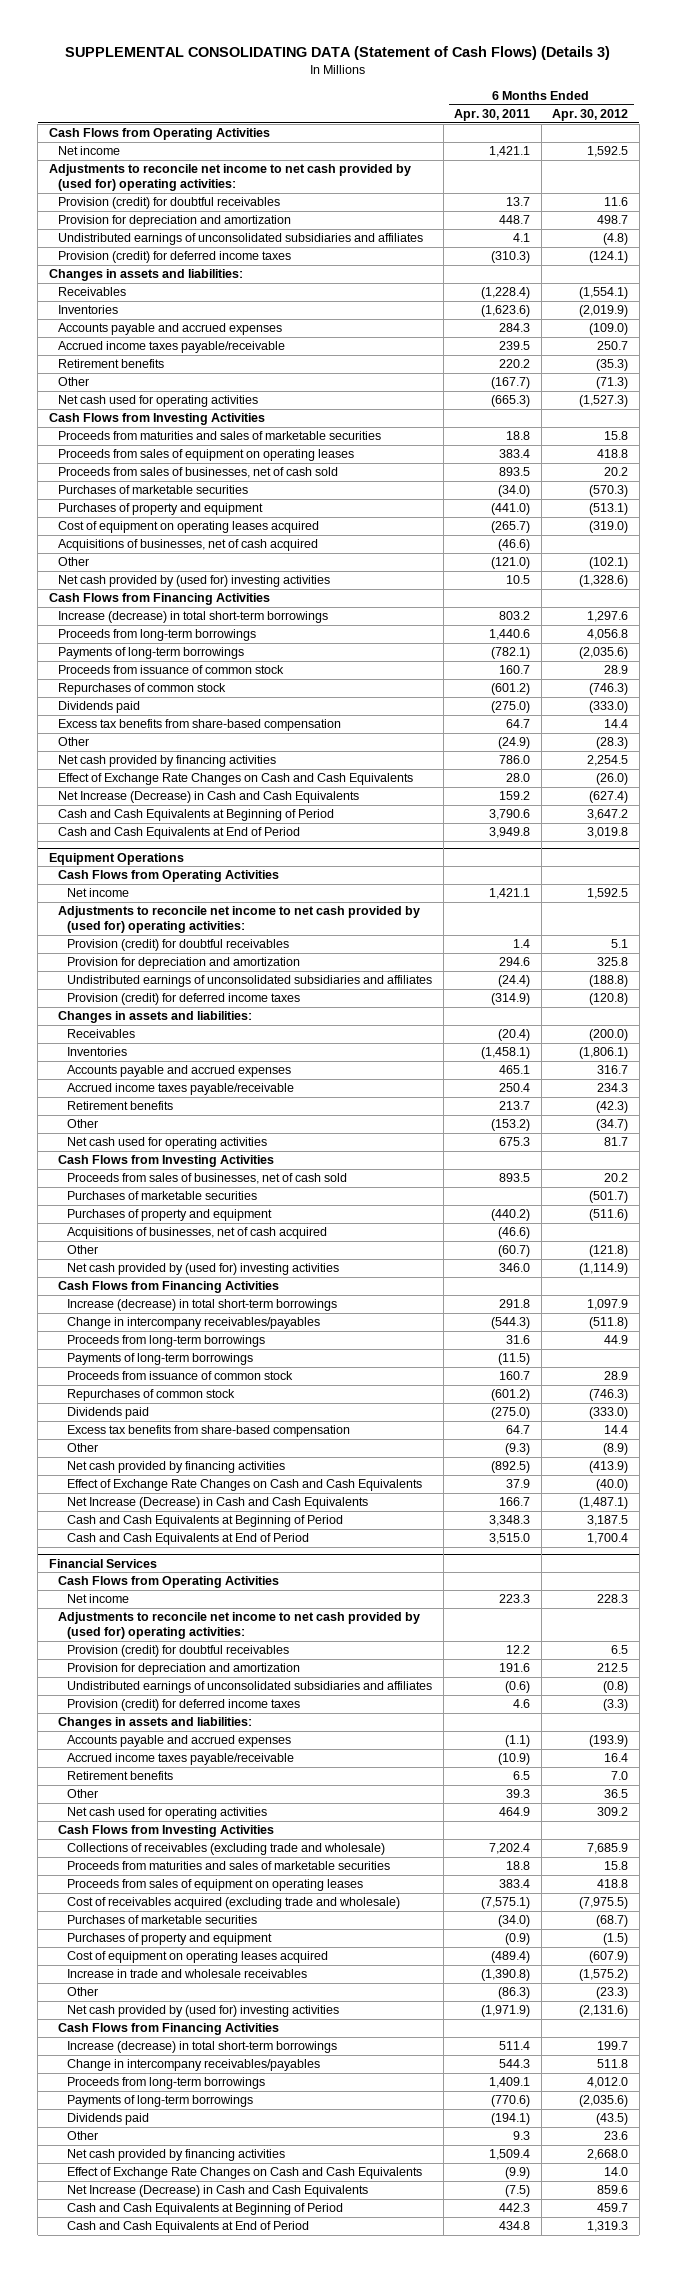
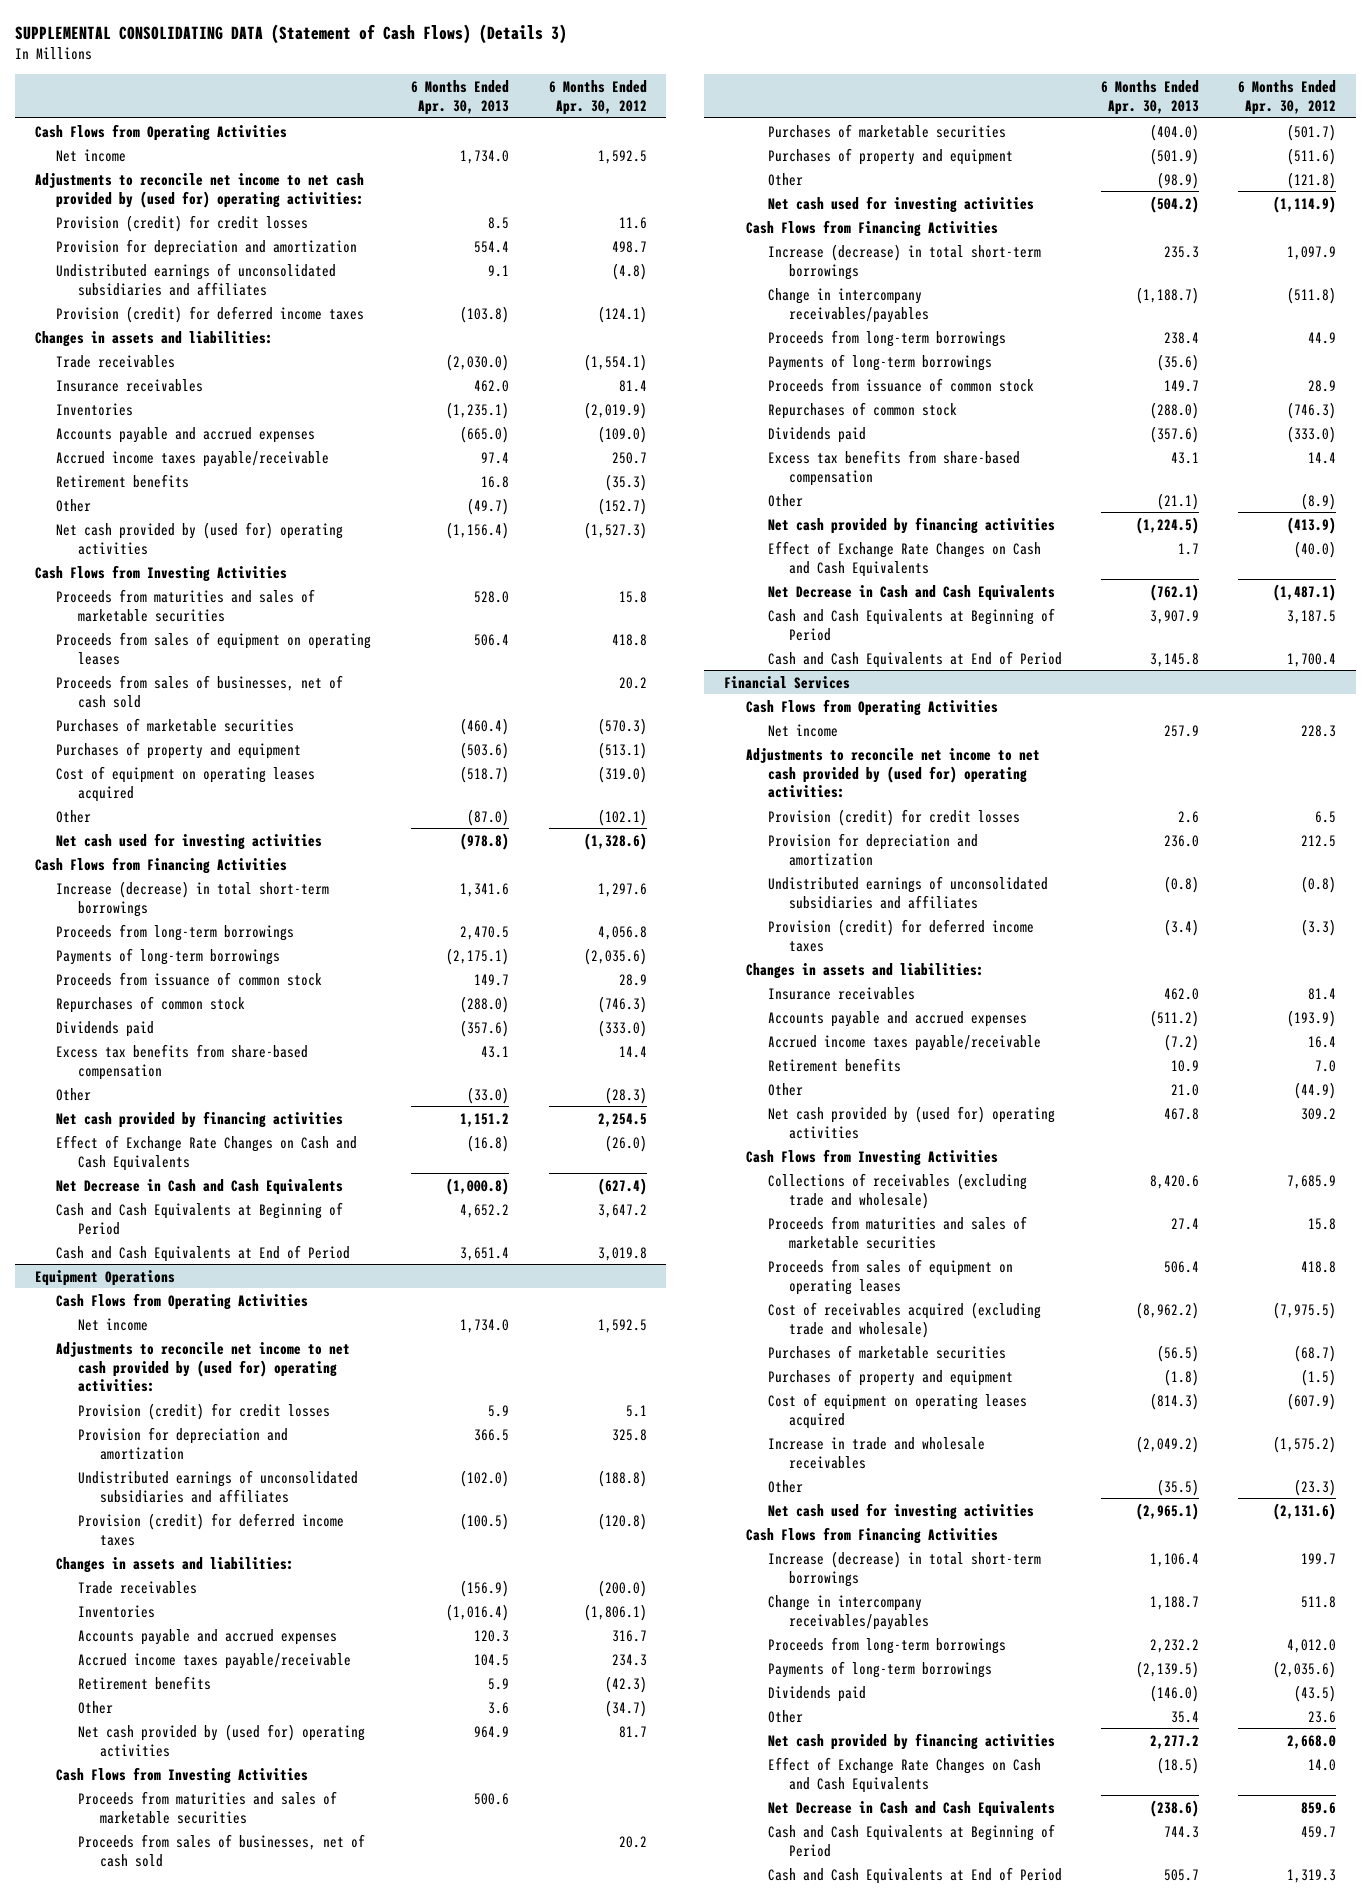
- | 6 Months Ended Apr. 30, 2011 | 6 Months Ended Apr. 30, 2012
+ | 6 Months Ended Apr. 30, 2013 | 6 Months Ended Apr. 30, 2012
- Provision (credit) for doubtful receivables | 13.7 | 11.6
+ Provision (credit) for credit losses | 8.5 | 11.6
- Receivables | (1,228.4) | (1,554.1)
+ Trade receivables | (2,030.0) | (1,554.1)
+ Insurance receivables | 462.0 | 81.4
- Other | (167.7) | (71.3)
- Net cash used for operating activities | (665.3) | (1,527.3)
+ Other | (49.7) | (152.7)
+ Net cash provided by (used for) operating activities | (1,156.4) | (1,527.3)
- Acquisitions of businesses, net of cash acquired | (46.6) |
- Net cash provided by (used for) investing activities | 10.5 | (1,328.6)
+ Net cash used for investing activities | (978.8) | (1,328.6)
- Net Increase (Decrease) in Cash and Cash Equivalents | 159.2 | (627.4)
+ Net Decrease in Cash and Cash Equivalents | (1,000.8) | (627.4)
@ Equipment Operations
- Provision (credit) for doubtful receivables | 1.4 | 5.1
+ Provision (credit) for credit losses | 5.9 | 5.1
- Receivables | (20.4) | (200.0)
+ Trade receivables | (156.9) | (200.0)
- Net cash used for operating activities | 675.3 | 81.7
+ Net cash provided by (used for) operating activities | 964.9 | 81.7
+ Proceeds from maturities and sales of marketable securities | 500.6 |
- Acquisitions of businesses, net of cash acquired | (46.6) |
- Net cash provided by (used for) investing activities | 346.0 | (1,114.9)
+ Net cash used for investing activities | (504.2) | (1,114.9)
- Net Increase (Decrease) in Cash and Cash Equivalents | 166.7 | (1,487.1)
+ Net Decrease in Cash and Cash Equivalents | (762.1) | (1,487.1)
@ Financial Services
- Provision (credit) for doubtful receivables | 12.2 | 6.5
+ Provision (credit) for credit losses | 2.6 | 6.5
+ Insurance receivables | 462.0 | 81.4
- Other | 39.3 | 36.5
- Net cash used for operating activities | 464.9 | 309.2
+ Other | 21.0 | (44.9)
+ Net cash provided by (used for) operating activities | 467.8 | 309.2
- Net cash provided by (used for) investing activities | (1,971.9) | (2,131.6)
+ Net cash used for investing activities | (2,965.1) | (2,131.6)
- Net Increase (Decrease) in Cash and Cash Equivalents | (7.5) | 859.6
+ Net Decrease in Cash and Cash Equivalents | (238.6) | 859.6

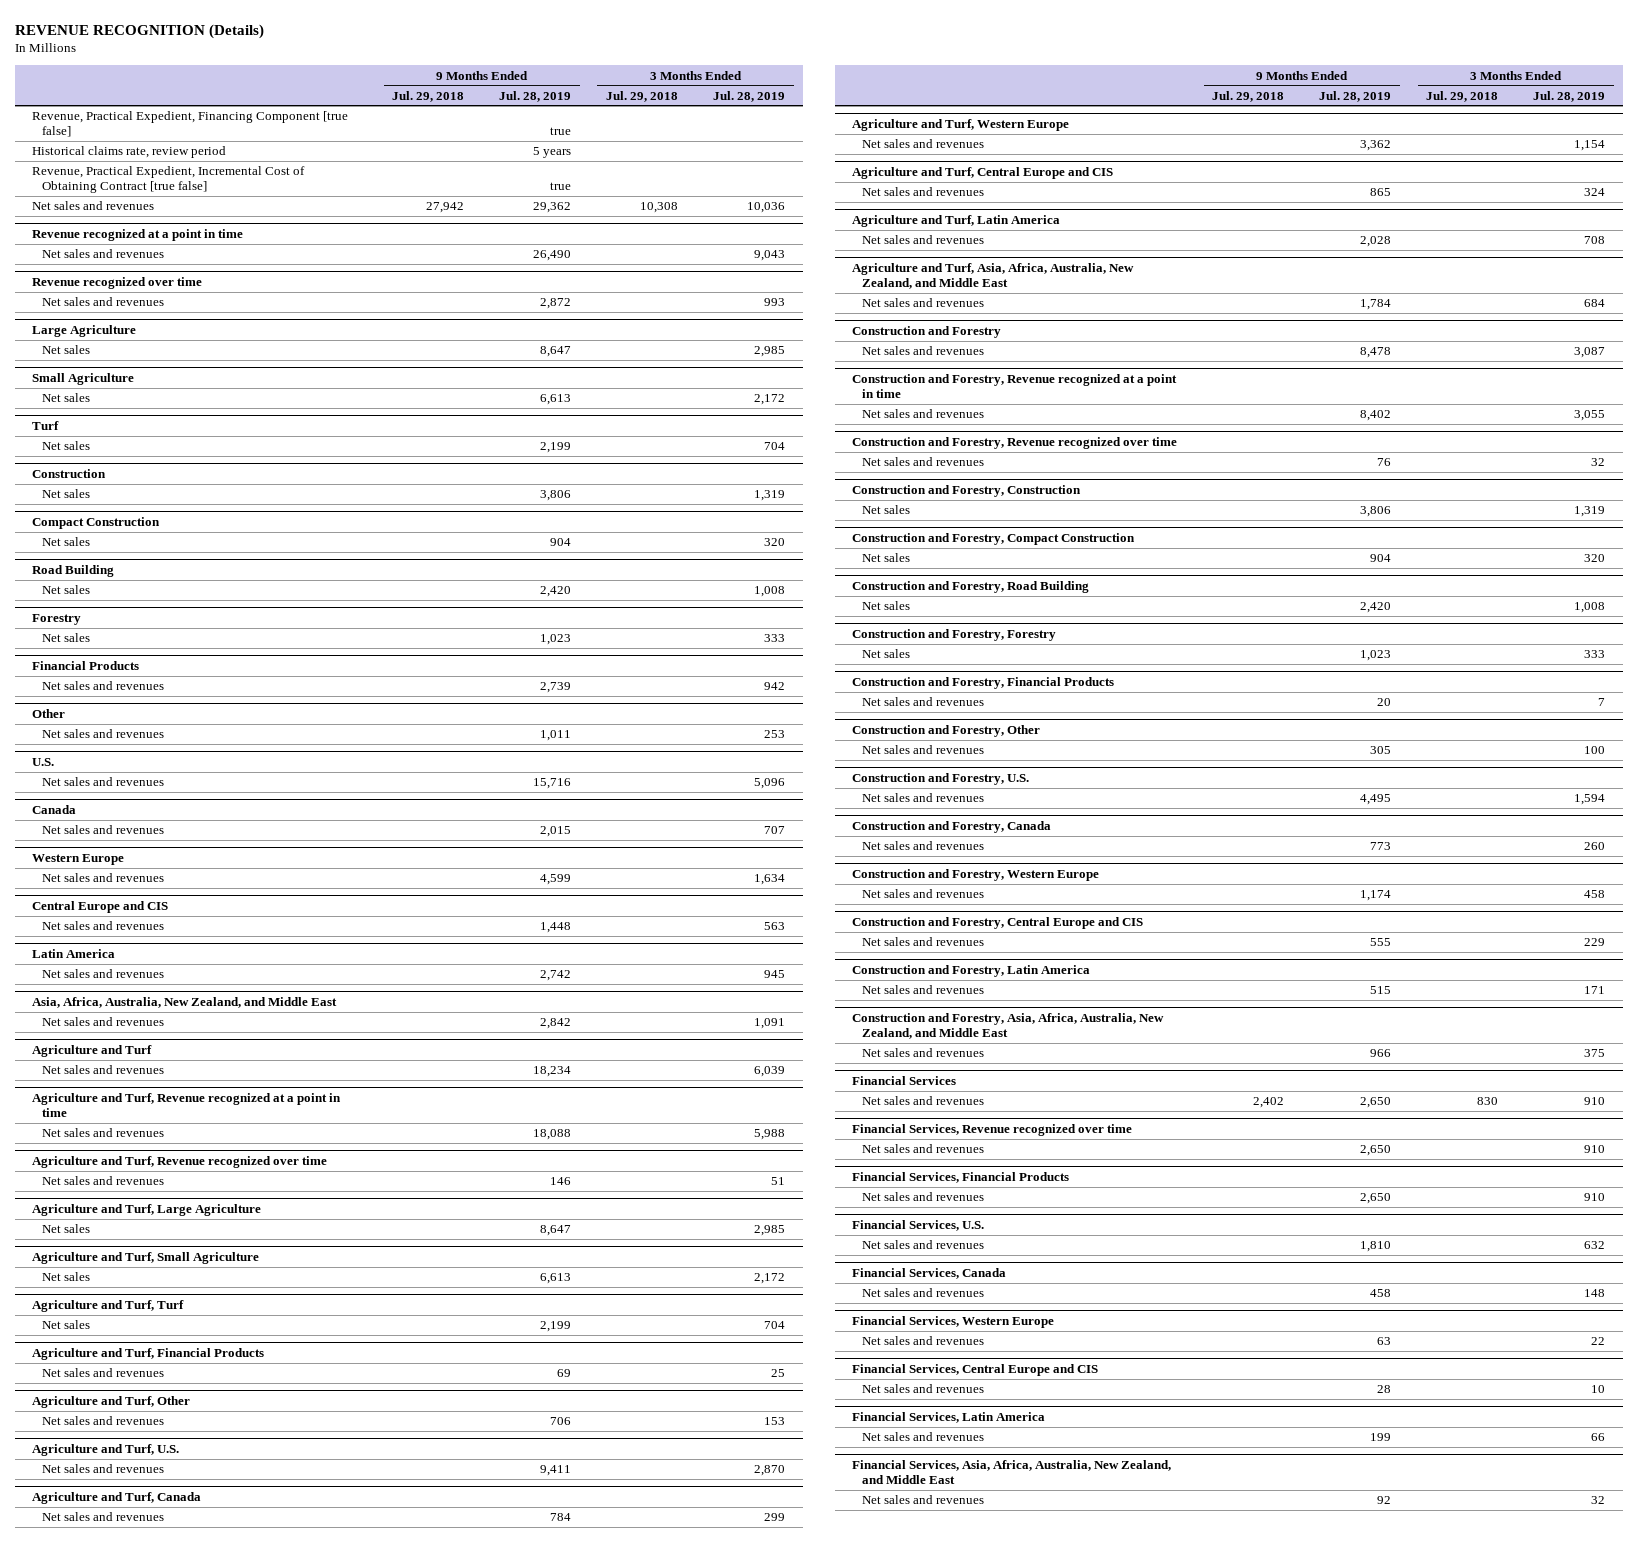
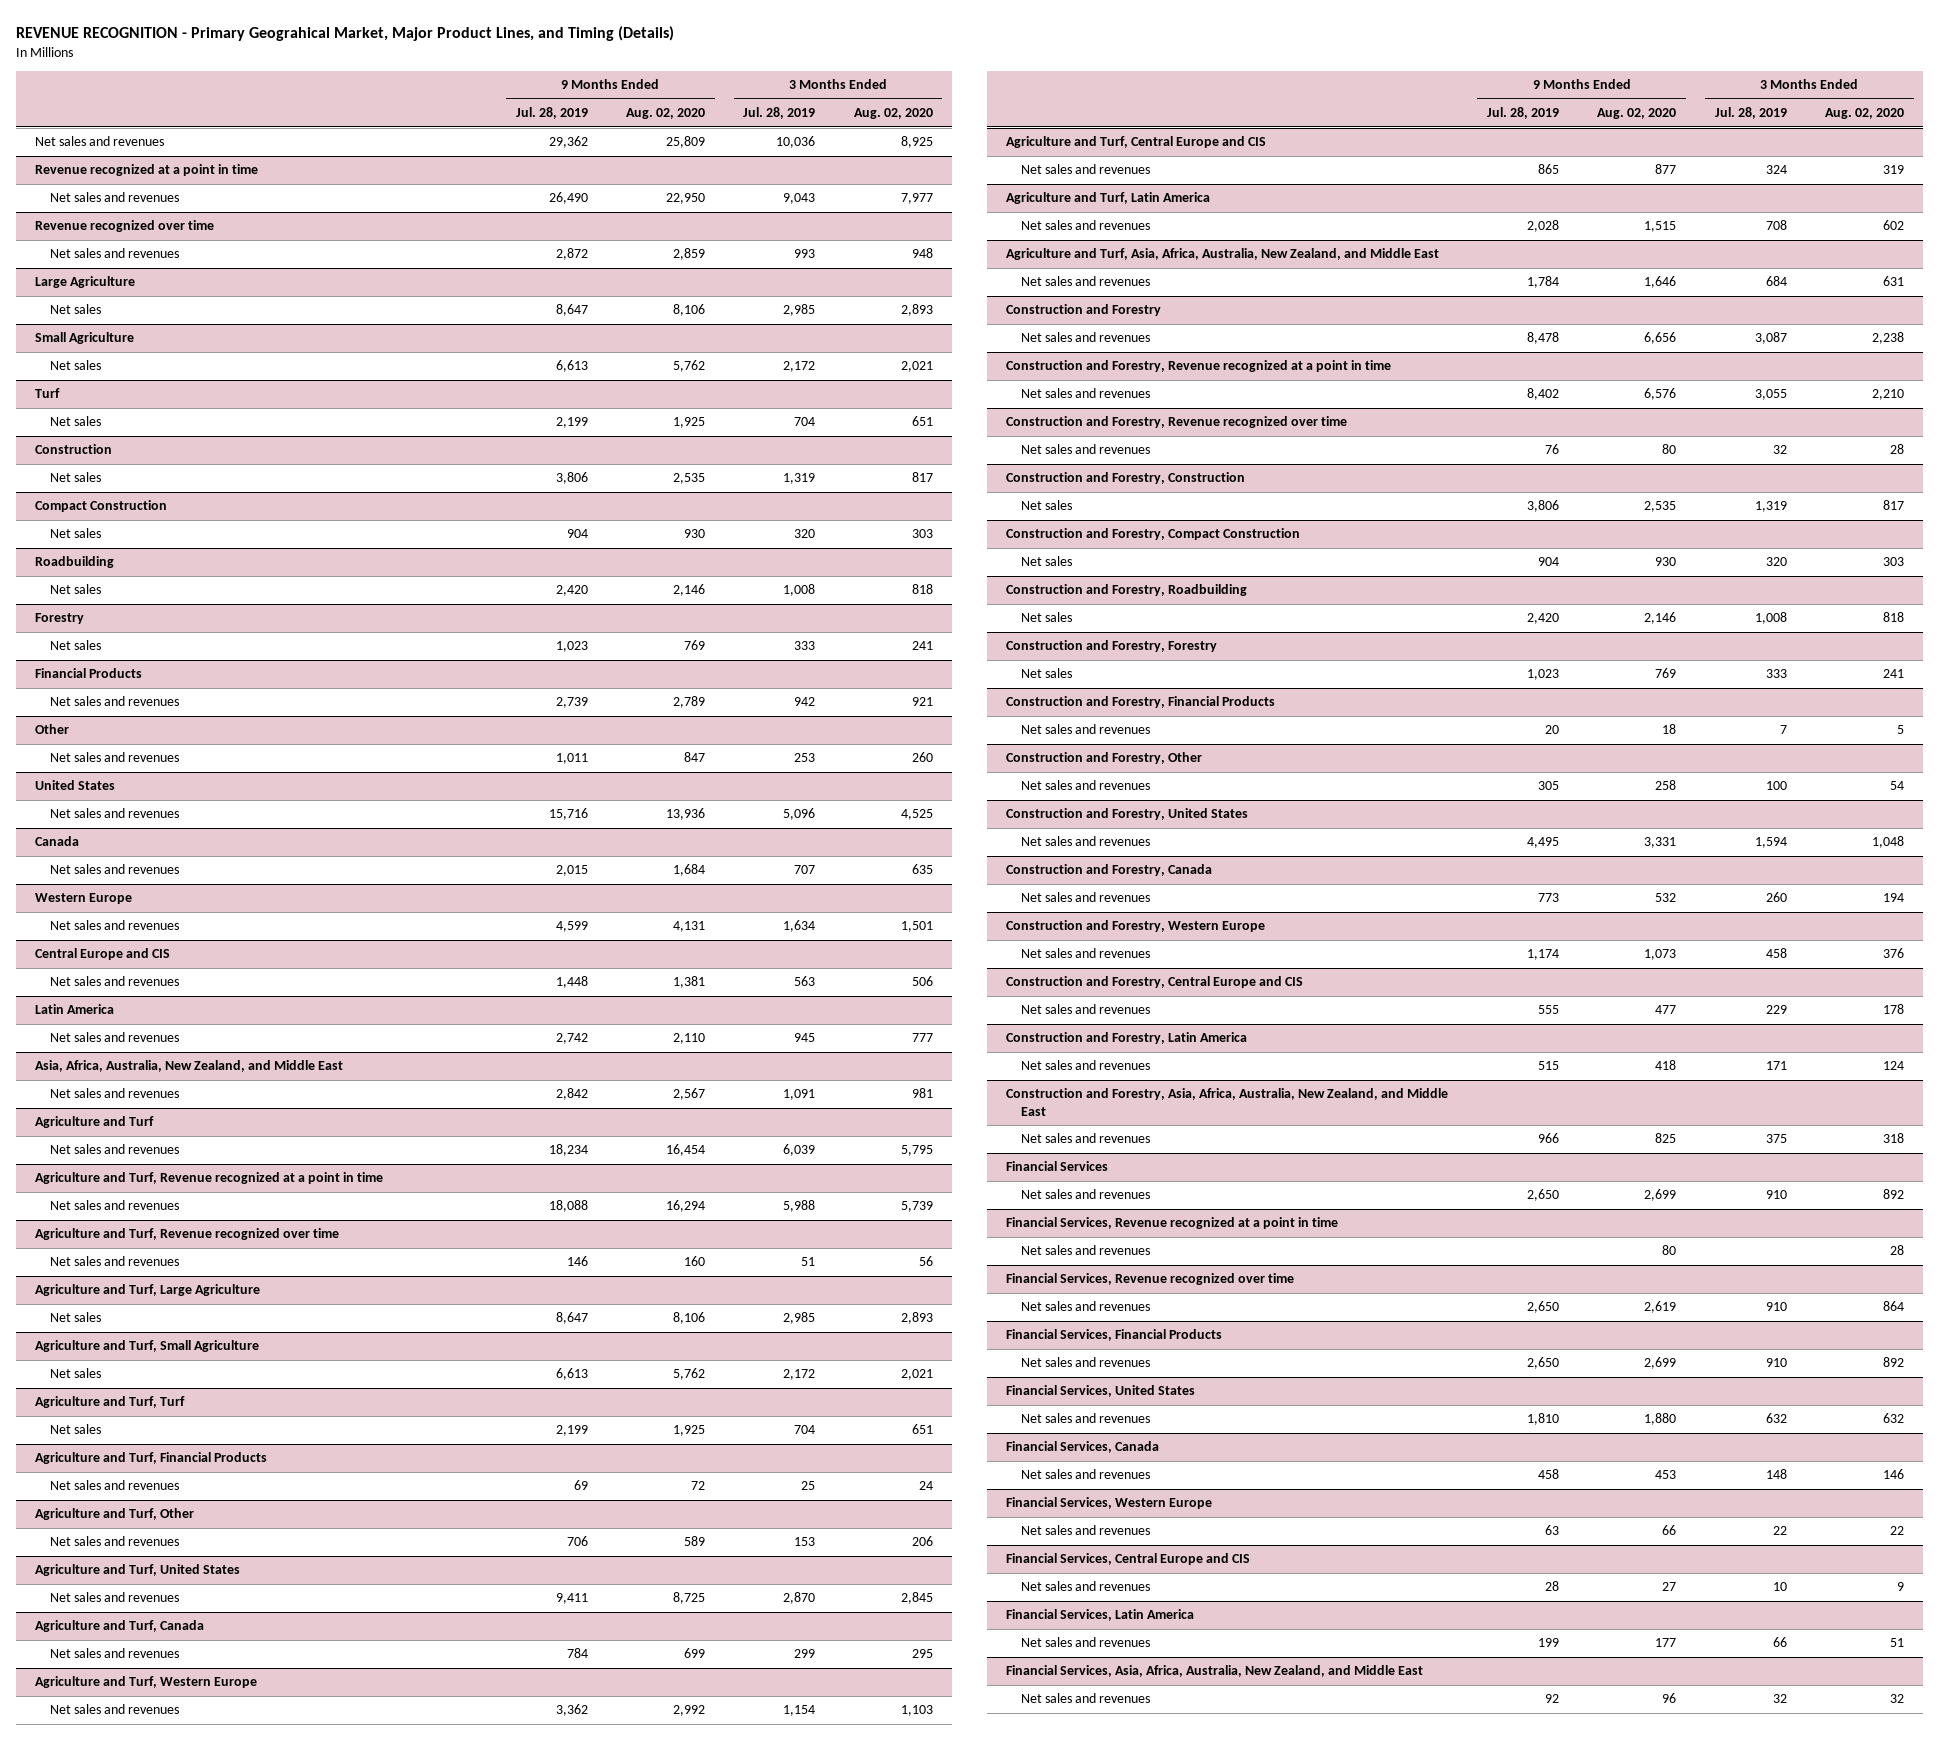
- REVENUE RECOGNITION (Details)
+ REVENUE RECOGNITION - Primary Geograhical Market, Major Product Lines, and Timing (Details)
- | 9 Months Ended Jul. 29, 2018 | 9 Months Ended Jul. 28, 2019 | 3 Months Ended Jul. 29, 2018 | 3 Months Ended Jul. 28, 2019
+ | 9 Months Ended Jul. 28, 2019 | 9 Months Ended Aug. 02, 2020 | 3 Months Ended Jul. 28, 2019 | 3 Months Ended Aug. 02, 2020
- Revenue, Practical Expedient, Financing Component [true false] | | true | |
- Historical claims rate, review period | | 5 years | |
- Revenue, Practical Expedient, Incremental Cost of Obtaining Contract [true false] | | true | |
- Road Building
+ Roadbuilding
- U.S.
+ United States
- Agriculture and Turf, U.S.
+ Agriculture and Turf, United States
- Construction and Forestry, Road Building
+ Construction and Forestry, Roadbuilding
- Construction and Forestry, U.S.
+ Construction and Forestry, United States
+ Financial Services, Revenue recognized at a point in time
+ Net sales and revenues | | 80 | | 28
- Financial Services, U.S.
+ Financial Services, United States

